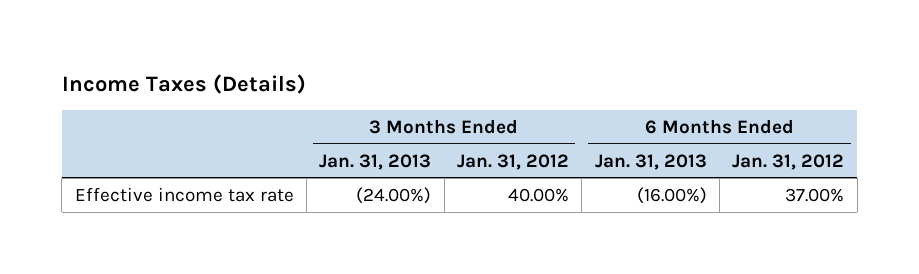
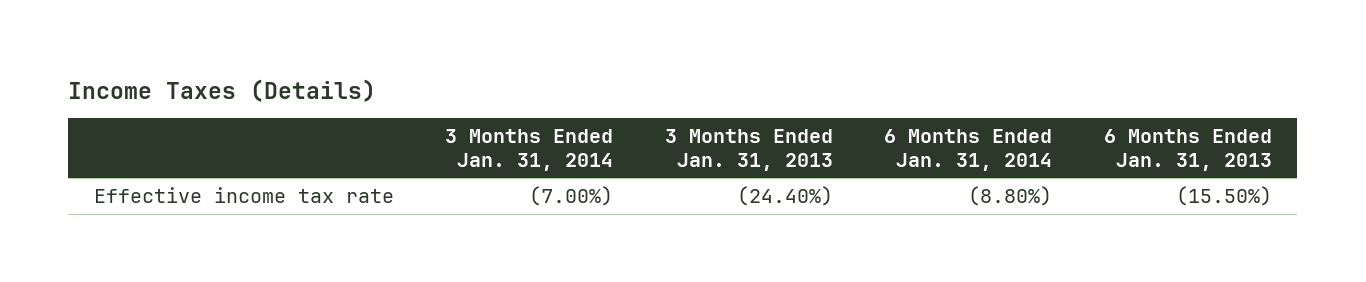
- | 3 Months Ended Jan. 31, 2013 | 3 Months Ended Jan. 31, 2012 | 6 Months Ended Jan. 31, 2013 | 6 Months Ended Jan. 31, 2012
+ | 3 Months Ended Jan. 31, 2014 | 3 Months Ended Jan. 31, 2013 | 6 Months Ended Jan. 31, 2014 | 6 Months Ended Jan. 31, 2013
- Effective income tax rate | (24.00%) | 40.00% | (16.00%) | 37.00%
+ Effective income tax rate | (7.00%) | (24.40%) | (8.80%) | (15.50%)

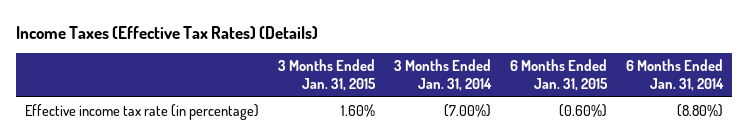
- Income Taxes (Details)
+ Income Taxes (Effective Tax Rates) (Details)
- | 3 Months Ended Jan. 31, 2014 | 3 Months Ended Jan. 31, 2013 | 6 Months Ended Jan. 31, 2014 | 6 Months Ended Jan. 31, 2013
+ | 3 Months Ended Jan. 31, 2015 | 3 Months Ended Jan. 31, 2014 | 6 Months Ended Jan. 31, 2015 | 6 Months Ended Jan. 31, 2014
- Effective income tax rate | (7.00%) | (24.40%) | (8.80%) | (15.50%)
+ Effective income tax rate (in percentage) | 1.60% | (7.00%) | (0.60%) | (8.80%)

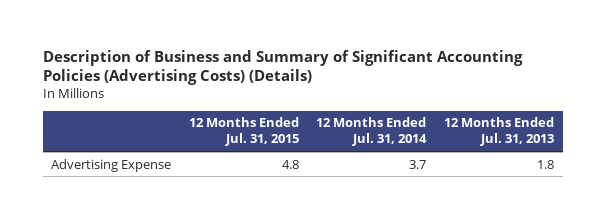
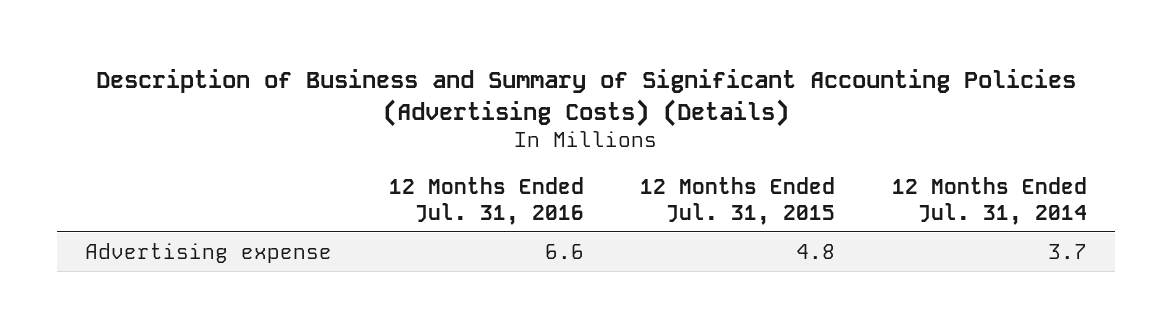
- | 12 Months Ended Jul. 31, 2015 | 12 Months Ended Jul. 31, 2014 | 12 Months Ended Jul. 31, 2013
+ | 12 Months Ended Jul. 31, 2016 | 12 Months Ended Jul. 31, 2015 | 12 Months Ended Jul. 31, 2014
- Advertising Expense | 4.8 | 3.7 | 1.8
+ Advertising expense | 6.6 | 4.8 | 3.7

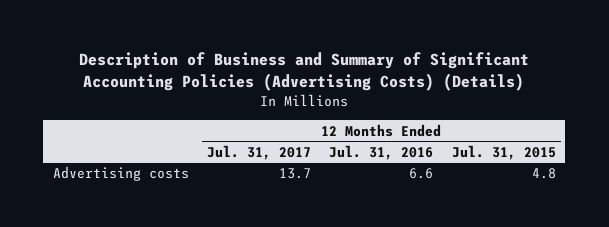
- | 12 Months Ended Jul. 31, 2016 | 12 Months Ended Jul. 31, 2015 | 12 Months Ended Jul. 31, 2014
+ | 12 Months Ended Jul. 31, 2017 | 12 Months Ended Jul. 31, 2016 | 12 Months Ended Jul. 31, 2015
- Advertising expense | 6.6 | 4.8 | 3.7
+ Advertising costs | 13.7 | 6.6 | 4.8

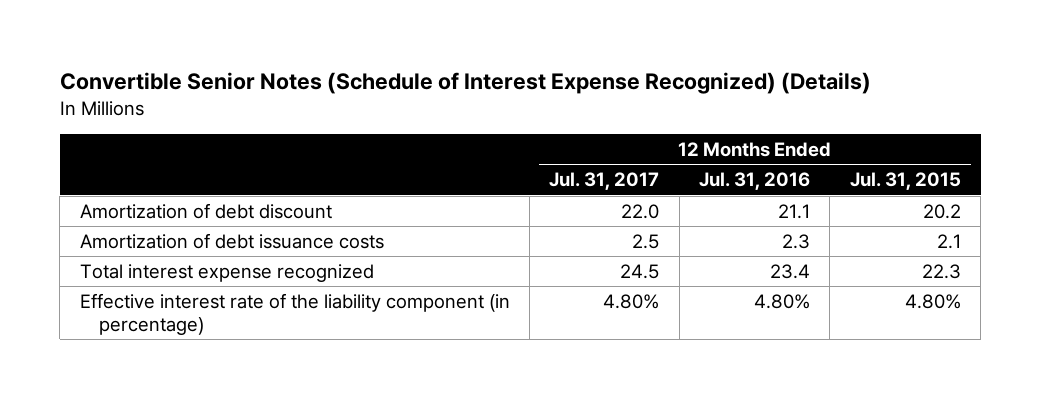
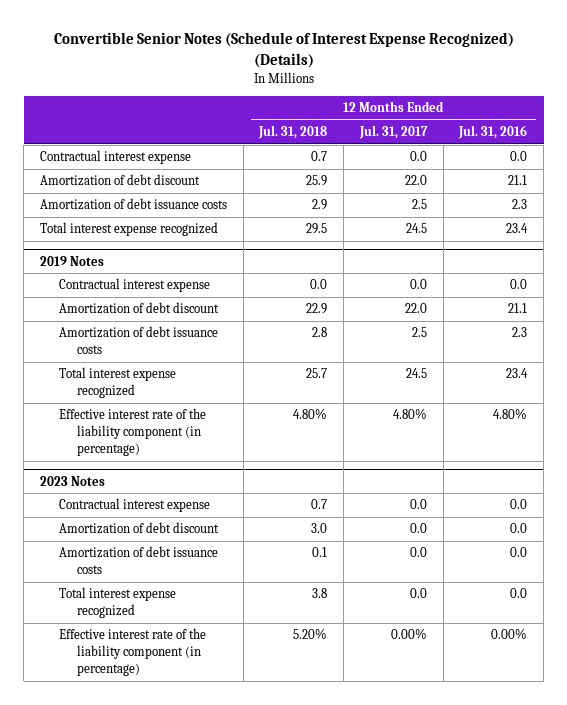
- | 12 Months Ended Jul. 31, 2017 | 12 Months Ended Jul. 31, 2016 | 12 Months Ended Jul. 31, 2015
+ | 12 Months Ended Jul. 31, 2018 | 12 Months Ended Jul. 31, 2017 | 12 Months Ended Jul. 31, 2016
+ Contractual interest expense | 0.7 | 0.0 | 0.0
+ 2019 Notes
+ Contractual interest expense | 0.0 | 0.0 | 0.0
+ Amortization of debt discount | 22.9 | 22.0 | 21.1
+ Amortization of debt issuance costs | 2.8 | 2.5 | 2.3
+ Total interest expense recognized | 25.7 | 24.5 | 23.4
+ 2023 Notes
+ Contractual interest expense | 0.7 | 0.0 | 0.0
+ Amortization of debt discount | 3.0 | 0.0 | 0.0
+ Amortization of debt issuance costs | 0.1 | 0.0 | 0.0
+ Total interest expense recognized | 3.8 | 0.0 | 0.0
+ Effective interest rate of the liability component (in percentage) | 5.20% | 0.00% | 0.00%

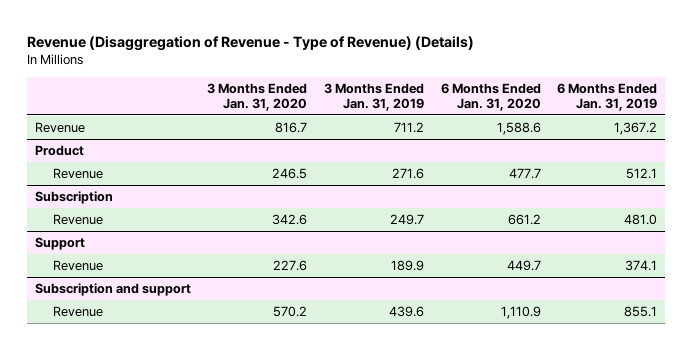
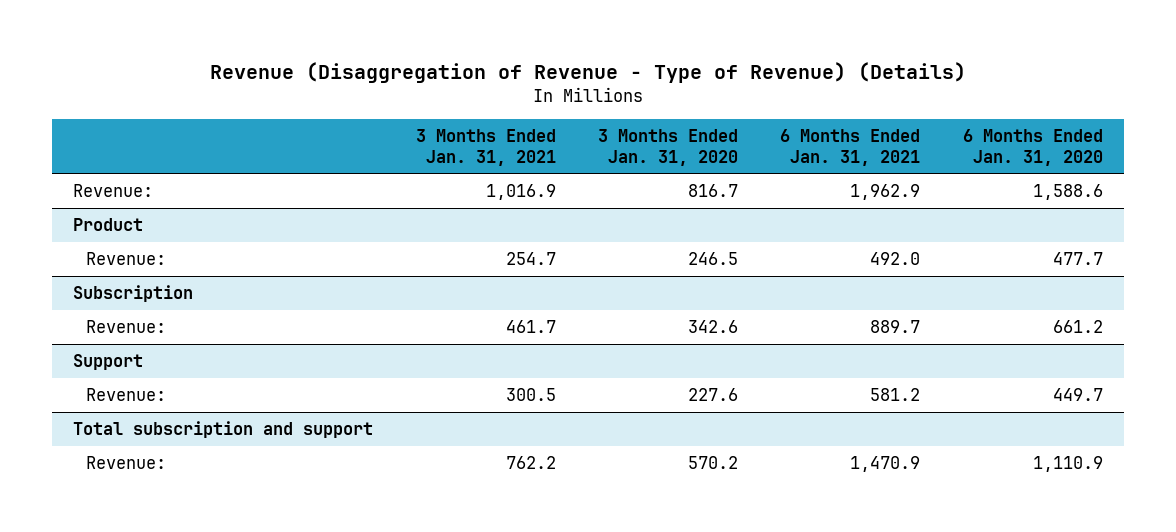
- | 3 Months Ended Jan. 31, 2020 | 3 Months Ended Jan. 31, 2019 | 6 Months Ended Jan. 31, 2020 | 6 Months Ended Jan. 31, 2019
+ | 3 Months Ended Jan. 31, 2021 | 3 Months Ended Jan. 31, 2020 | 6 Months Ended Jan. 31, 2021 | 6 Months Ended Jan. 31, 2020
- Revenue | 816.7 | 711.2 | 1,588.6 | 1,367.2
+ Revenue: | 1,016.9 | 816.7 | 1,962.9 | 1,588.6
@ Product
- Revenue | 246.5 | 271.6 | 477.7 | 512.1
+ Revenue: | 254.7 | 246.5 | 492.0 | 477.7
@ Subscription
- Revenue | 342.6 | 249.7 | 661.2 | 481.0
+ Revenue: | 461.7 | 342.6 | 889.7 | 661.2
@ Support
- Revenue | 227.6 | 189.9 | 449.7 | 374.1
- Subscription and support
- Revenue | 570.2 | 439.6 | 1,110.9 | 855.1
@ Support
+ Revenue: | 300.5 | 227.6 | 581.2 | 449.7
+ Total subscription and support
+ Revenue: | 762.2 | 570.2 | 1,470.9 | 1,110.9

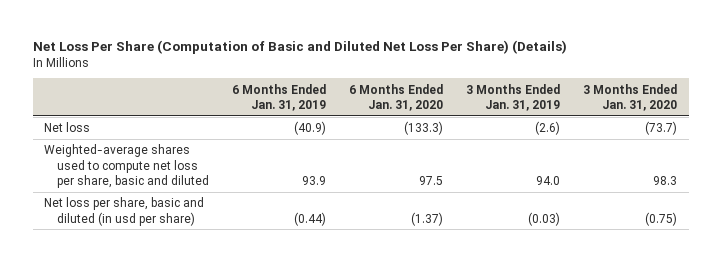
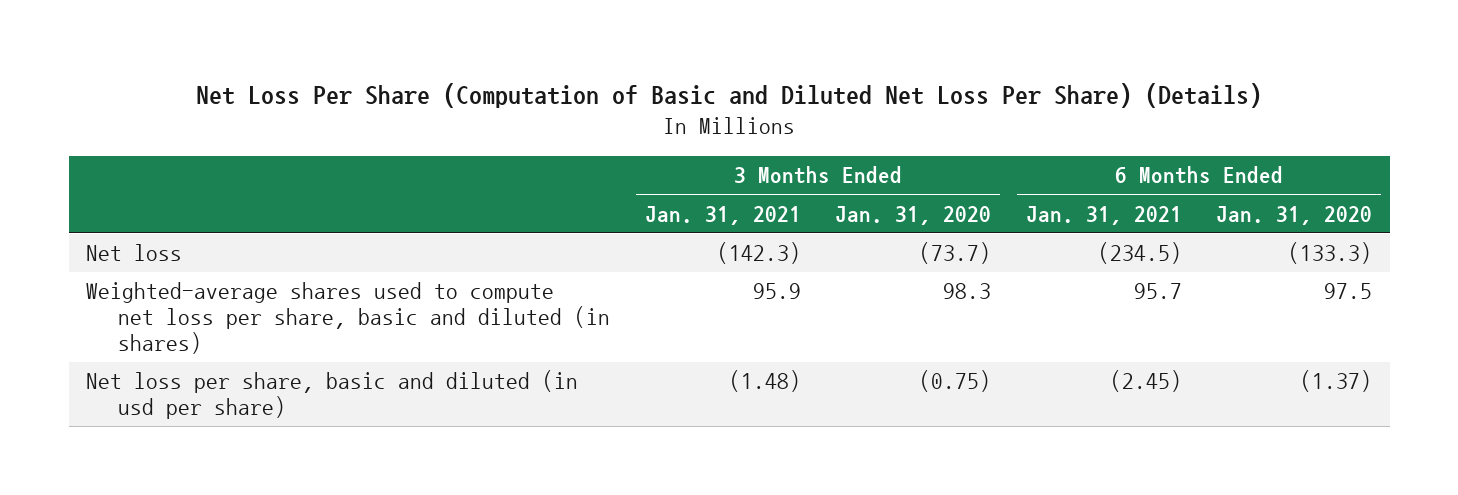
- | 6 Months Ended Jan. 31, 2019 | 6 Months Ended Jan. 31, 2020 | 3 Months Ended Jan. 31, 2019 | 3 Months Ended Jan. 31, 2020
+ | 3 Months Ended Jan. 31, 2021 | 3 Months Ended Jan. 31, 2020 | 6 Months Ended Jan. 31, 2021 | 6 Months Ended Jan. 31, 2020
- Weighted-average shares used to compute net loss per share, basic and diluted | 93.9 | 97.5 | 94.0 | 98.3
+ Weighted-average shares used to compute net loss per share, basic and diluted (in shares) | 95.9 | 98.3 | 95.7 | 97.5

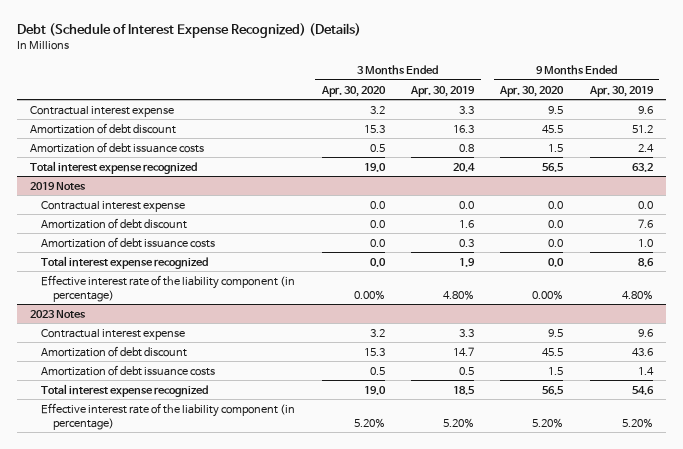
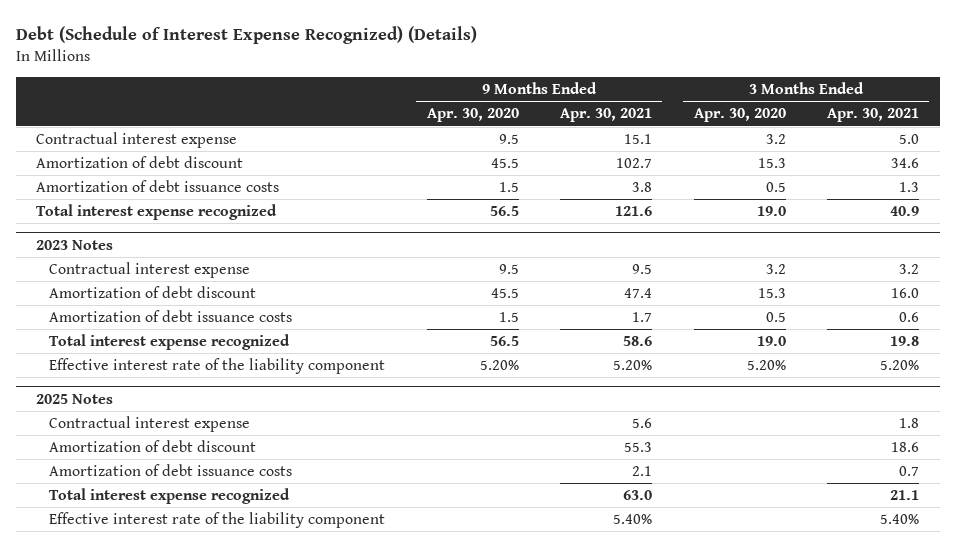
- | 3 Months Ended Apr. 30, 2020 | 3 Months Ended Apr. 30, 2019 | 9 Months Ended Apr. 30, 2020 | 9 Months Ended Apr. 30, 2019
+ | 9 Months Ended Apr. 30, 2020 | 9 Months Ended Apr. 30, 2021 | 3 Months Ended Apr. 30, 2020 | 3 Months Ended Apr. 30, 2021
- 2019 Notes
- Contractual interest expense | 0.0 | 0.0 | 0.0 | 0.0
- Amortization of debt discount | 0.0 | 1.6 | 0.0 | 7.6
- Amortization of debt issuance costs | 0.0 | 0.3 | 0.0 | 1.0
- Total interest expense recognized | 0.0 | 1.9 | 0.0 | 8.6
- Effective interest rate of the liability component (in percentage) | 0.00% | 4.80% | 0.00% | 4.80%
@ 2023 Notes
- Effective interest rate of the liability component (in percentage) | 5.20% | 5.20% | 5.20% | 5.20%
+ Effective interest rate of the liability component | 5.20% | 5.20% | 5.20% | 5.20%
+ 2025 Notes
+ Contractual interest expense | | 5.6 | | 1.8
+ Amortization of debt discount | | 55.3 | | 18.6
+ Amortization of debt issuance costs | | 2.1 | | 0.7
+ Total interest expense recognized | | 63.0 | | 21.1
+ Effective interest rate of the liability component | | 5.40% | | 5.40%

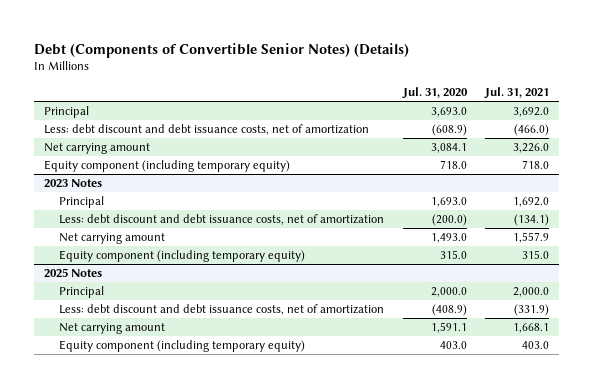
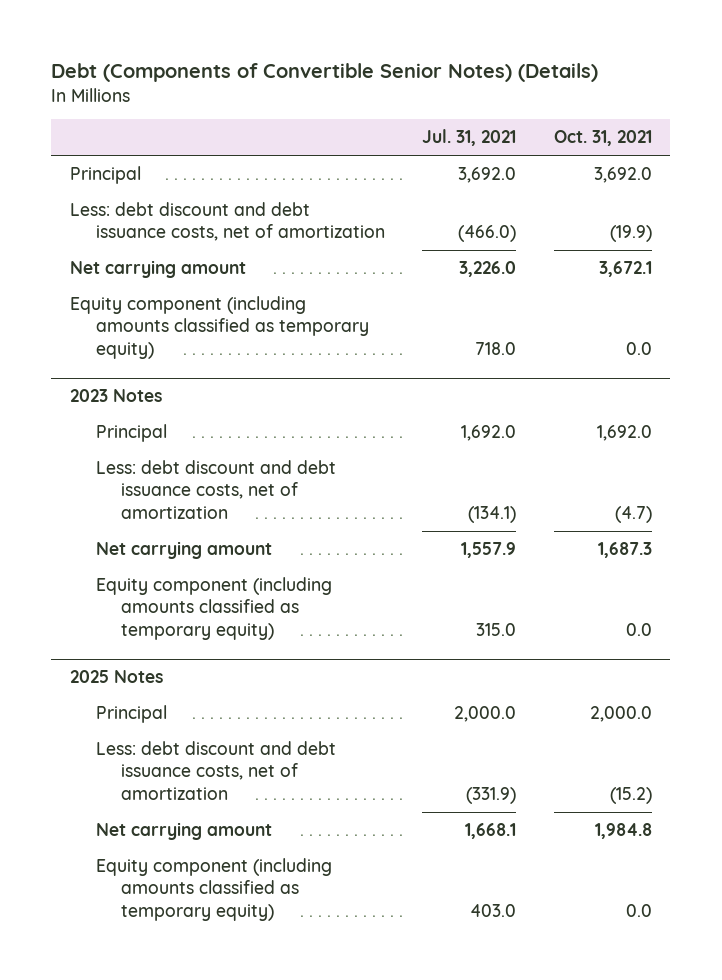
- | Jul. 31, 2020 | Jul. 31, 2021
+ | Jul. 31, 2021 | Oct. 31, 2021
- Equity component (including temporary equity) | 718.0 | 718.0
+ Equity component (including amounts classified as temporary equity) | 718.0 | 0.0
@ 2023 Notes
- Equity component (including temporary equity) | 315.0 | 315.0
+ Equity component (including amounts classified as temporary equity) | 315.0 | 0.0
@ 2025 Notes
- Equity component (including temporary equity) | 403.0 | 403.0
+ Equity component (including amounts classified as temporary equity) | 403.0 | 0.0

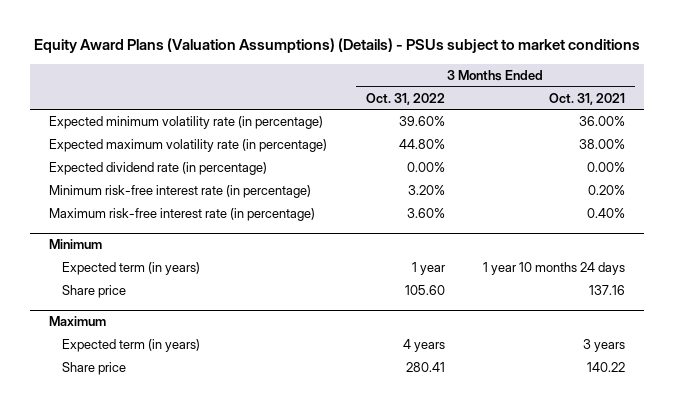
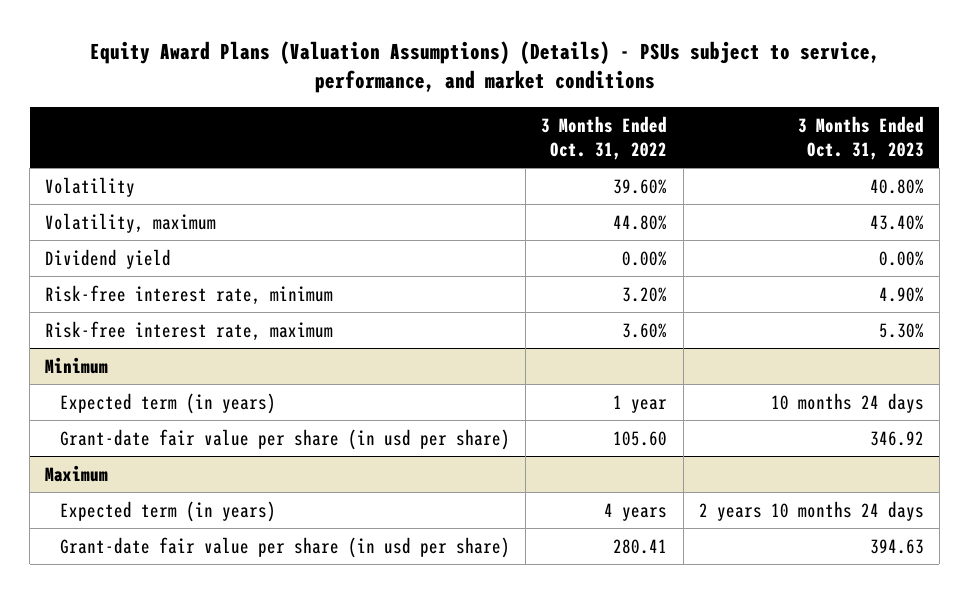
- Equity Award Plans (Valuation Assumptions) (Details) - PSUs subject to market conditions
+ Equity Award Plans (Valuation Assumptions) (Details) - PSUs subject to service, performance, and market conditions
- | 3 Months Ended Oct. 31, 2022 | 3 Months Ended Oct. 31, 2021
+ | 3 Months Ended Oct. 31, 2022 | 3 Months Ended Oct. 31, 2023
- Expected minimum volatility rate (in percentage) | 39.60% | 36.00%
- Expected maximum volatility rate (in percentage) | 44.80% | 38.00%
- Expected dividend rate (in percentage) | 0.00% | 0.00%
- Minimum risk-free interest rate (in percentage) | 3.20% | 0.20%
- Maximum risk-free interest rate (in percentage) | 3.60% | 0.40%
+ Volatility | 39.60% | 40.80%
+ Volatility, maximum | 44.80% | 43.40%
+ Dividend yield | 0.00% | 0.00%
+ Risk-free interest rate, minimum | 3.20% | 4.90%
+ Risk-free interest rate, maximum | 3.60% | 5.30%
@ Minimum
- Share price | 105.60 | 137.16
+ Grant-date fair value per share (in usd per share) | 105.60 | 346.92
@ Maximum
- Share price | 280.41 | 140.22
+ Grant-date fair value per share (in usd per share) | 280.41 | 394.63

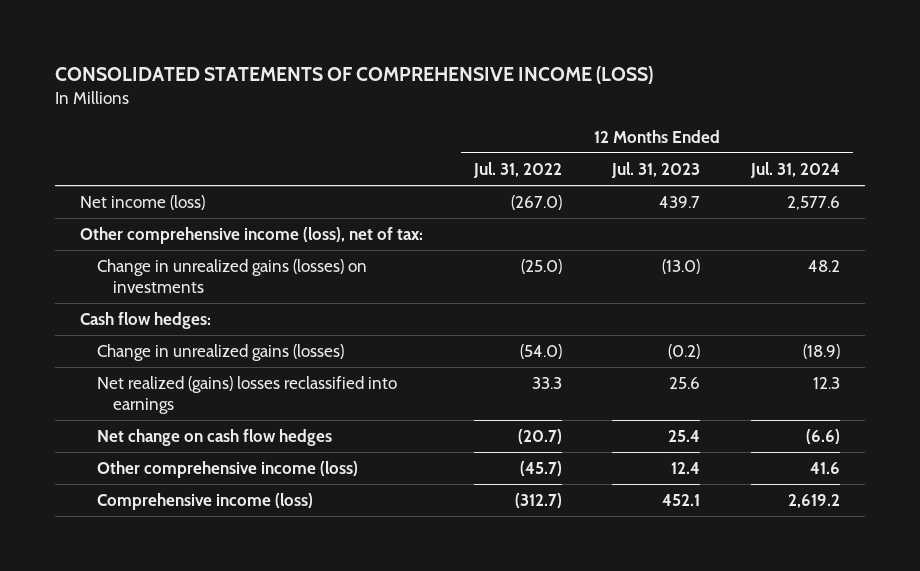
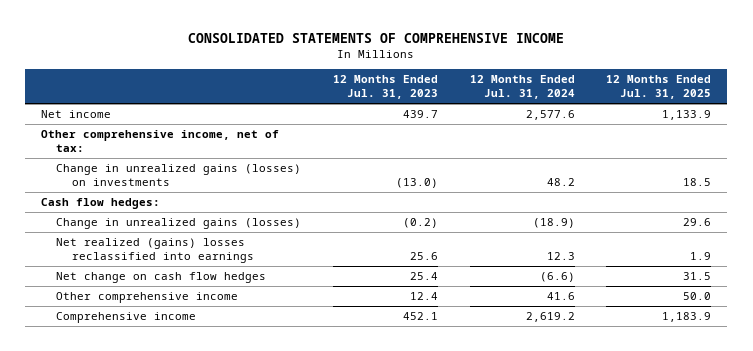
- CONSOLIDATED STATEMENTS OF COMPREHENSIVE INCOME (LOSS)
+ CONSOLIDATED STATEMENTS OF COMPREHENSIVE INCOME
- | 12 Months Ended Jul. 31, 2022 | 12 Months Ended Jul. 31, 2023 | 12 Months Ended Jul. 31, 2024
+ | 12 Months Ended Jul. 31, 2023 | 12 Months Ended Jul. 31, 2024 | 12 Months Ended Jul. 31, 2025
- Net income (loss) | (267.0) | 439.7 | 2,577.6
- Other comprehensive income (loss), net of tax:
+ Net income | 439.7 | 2,577.6 | 1,133.9
+ Other comprehensive income, net of tax:
- Other comprehensive income (loss) | (45.7) | 12.4 | 41.6
- Comprehensive income (loss) | (312.7) | 452.1 | 2,619.2
+ Other comprehensive income | 12.4 | 41.6 | 50.0
+ Comprehensive income | 452.1 | 2,619.2 | 1,183.9

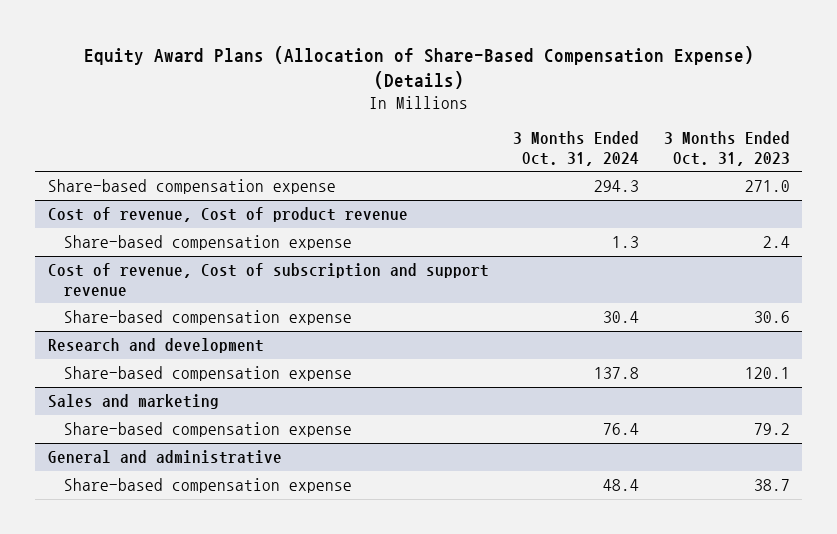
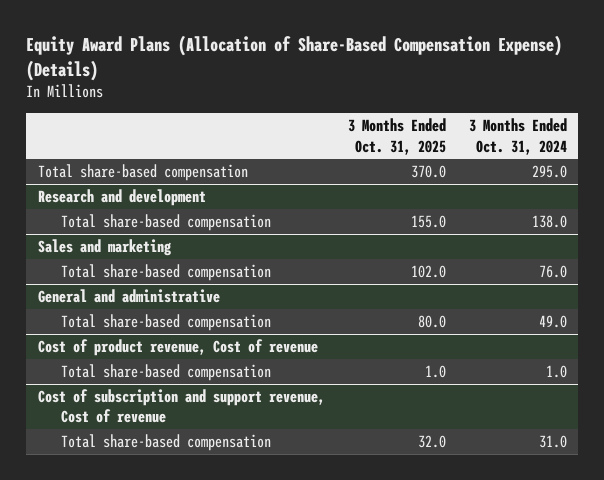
- | 3 Months Ended Oct. 31, 2024 | 3 Months Ended Oct. 31, 2023
+ | 3 Months Ended Oct. 31, 2025 | 3 Months Ended Oct. 31, 2024
- Share-based compensation expense | 294.3 | 271.0
- Cost of revenue, Cost of product revenue
- Share-based compensation expense | 1.3 | 2.4
- Cost of revenue, Cost of subscription and support revenue
- Share-based compensation expense | 30.4 | 30.6
+ Total share-based compensation | 370.0 | 295.0
@ Research and development
- Share-based compensation expense | 137.8 | 120.1
+ Total share-based compensation | 155.0 | 138.0
@ Sales and marketing
- Share-based compensation expense | 76.4 | 79.2
+ Total share-based compensation | 102.0 | 76.0
@ General and administrative
- Share-based compensation expense | 48.4 | 38.7
+ Total share-based compensation | 80.0 | 49.0
+ Cost of product revenue, Cost of revenue
+ Total share-based compensation | 1.0 | 1.0
+ Cost of subscription and support revenue, Cost of revenue
+ Total share-based compensation | 32.0 | 31.0

